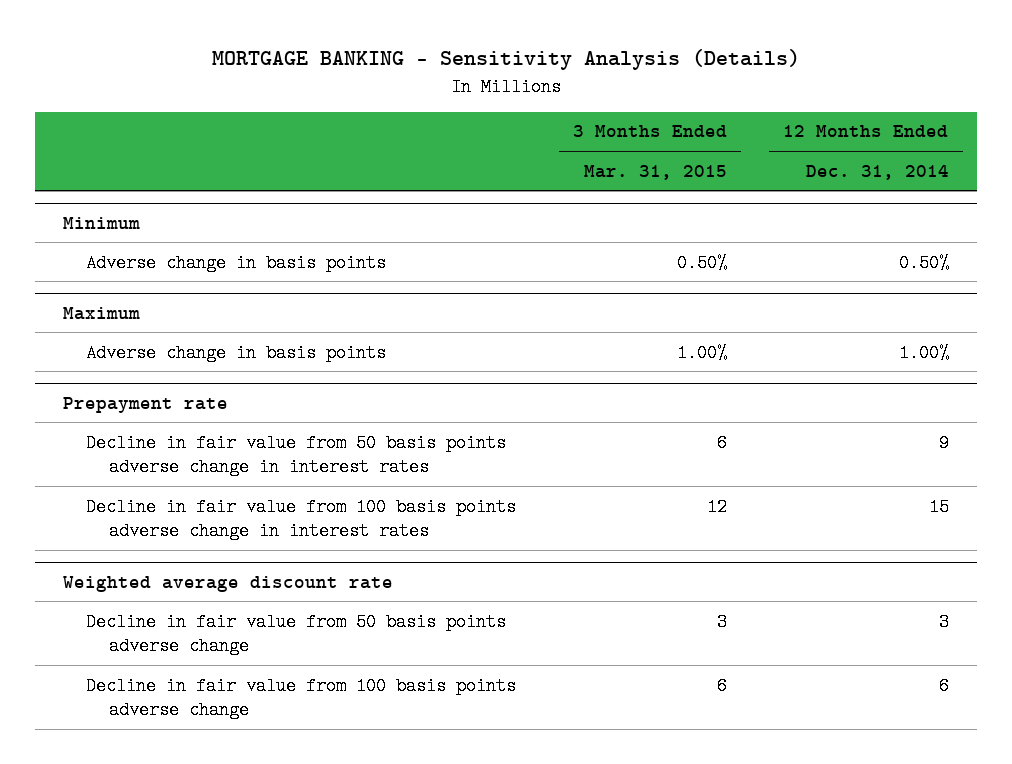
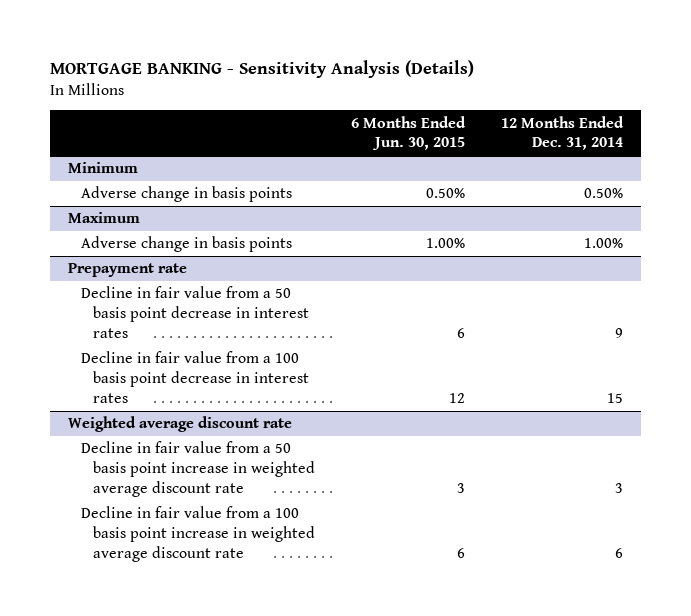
- | 3 Months Ended Mar. 31, 2015 | 12 Months Ended Dec. 31, 2014
+ | 6 Months Ended Jun. 30, 2015 | 12 Months Ended Dec. 31, 2014
@ Prepayment rate
- Decline in fair value from 50 basis points adverse change in interest rates | 6 | 9
- Decline in fair value from 100 basis points adverse change in interest rates | 12 | 15
+ Decline in fair value from a 50 basis point decrease in interest rates | 6 | 9
+ Decline in fair value from a 100 basis point decrease in interest rates | 12 | 15
@ Weighted average discount rate
- Decline in fair value from 50 basis points adverse change | 3 | 3
- Decline in fair value from 100 basis points adverse change | 6 | 6
+ Decline in fair value from a 50 basis point increase in weighted average discount rate | 3 | 3
+ Decline in fair value from a 100 basis point increase in weighted average discount rate | 6 | 6

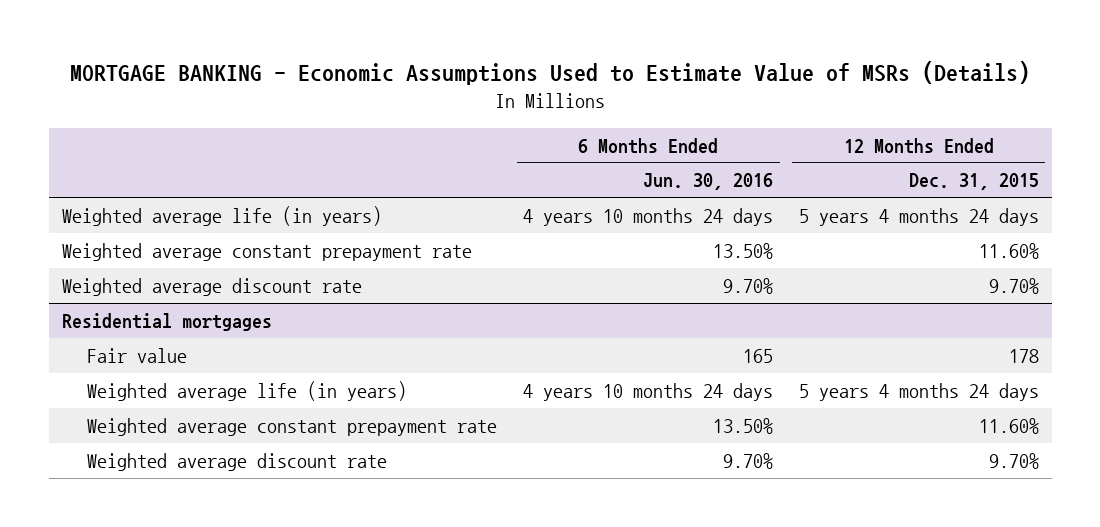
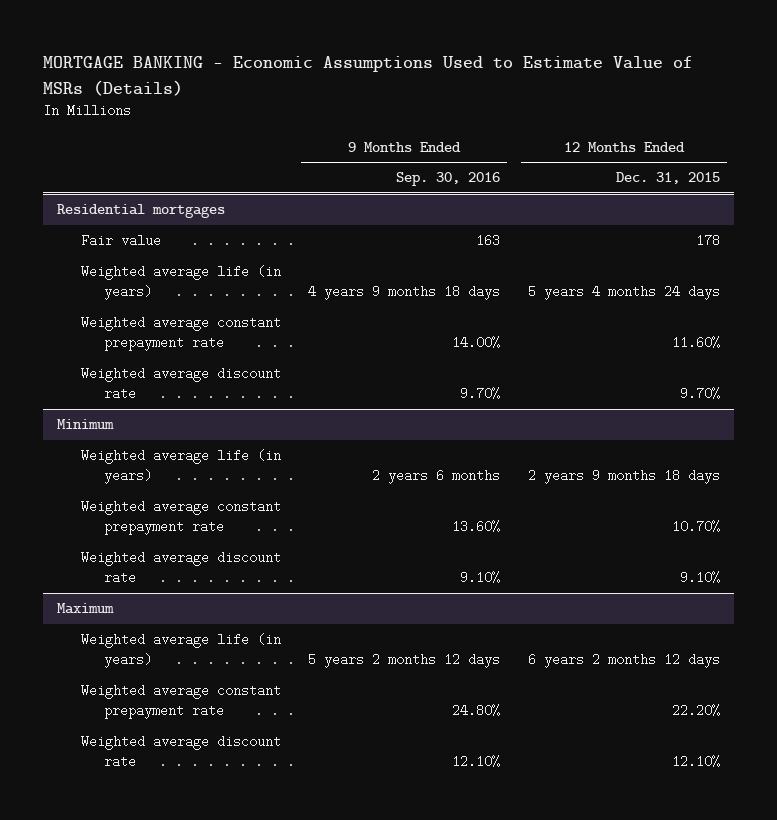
- | 6 Months Ended Jun. 30, 2016 | 12 Months Ended Dec. 31, 2015
+ | 9 Months Ended Sep. 30, 2016 | 12 Months Ended Dec. 31, 2015
- Weighted average life (in years) | 4 years 10 months 24 days | 5 years 4 months 24 days
- Weighted average constant prepayment rate | 13.50% | 11.60%
- Weighted average discount rate | 9.70% | 9.70%
+ Minimum
+ Weighted average life (in years) | 2 years 6 months | 2 years 9 months 18 days
+ Weighted average constant prepayment rate | 13.60% | 10.70%
+ Weighted average discount rate | 9.10% | 9.10%
+ Maximum
+ Weighted average life (in years) | 5 years 2 months 12 days | 6 years 2 months 12 days
+ Weighted average constant prepayment rate | 24.80% | 22.20%
+ Weighted average discount rate | 12.10% | 12.10%

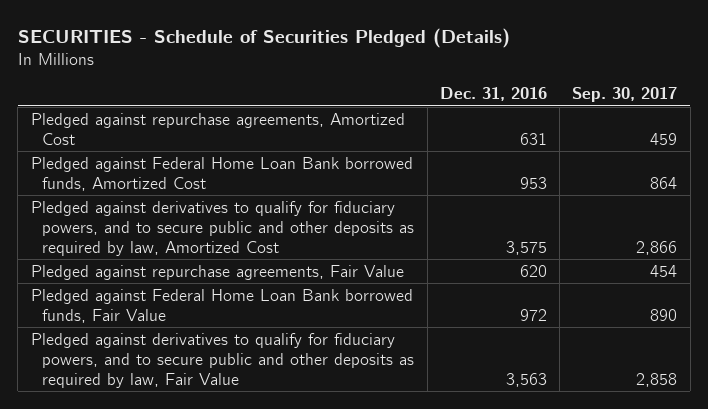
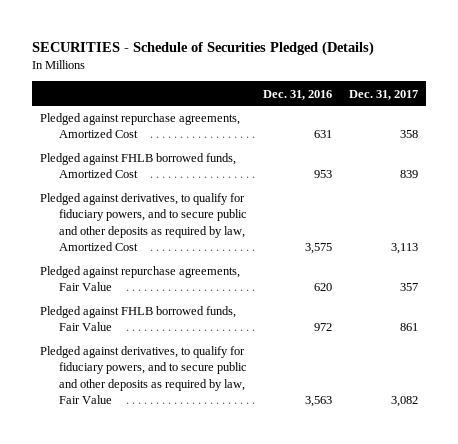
- | Dec. 31, 2016 | Sep. 30, 2017
+ | Dec. 31, 2016 | Dec. 31, 2017
- Pledged against Federal Home Loan Bank borrowed funds, Amortized Cost | 953 | 864
- Pledged against derivatives to qualify for fiduciary powers, and to secure public and other deposits as required by law, Amortized Cost | 3,575 | 2,866
+ Pledged against FHLB borrowed funds, Amortized Cost | 953 | 839
+ Pledged against derivatives, to qualify for fiduciary powers, and to secure public and other deposits as required by law, Amortized Cost | 3,575 | 3,113
- Pledged against Federal Home Loan Bank borrowed funds, Fair Value | 972 | 890
- Pledged against derivatives to qualify for fiduciary powers, and to secure public and other deposits as required by law, Fair Value | 3,563 | 2,858
+ Pledged against FHLB borrowed funds, Fair Value | 972 | 861
+ Pledged against derivatives, to qualify for fiduciary powers, and to secure public and other deposits as required by law, Fair Value | 3,563 | 3,082

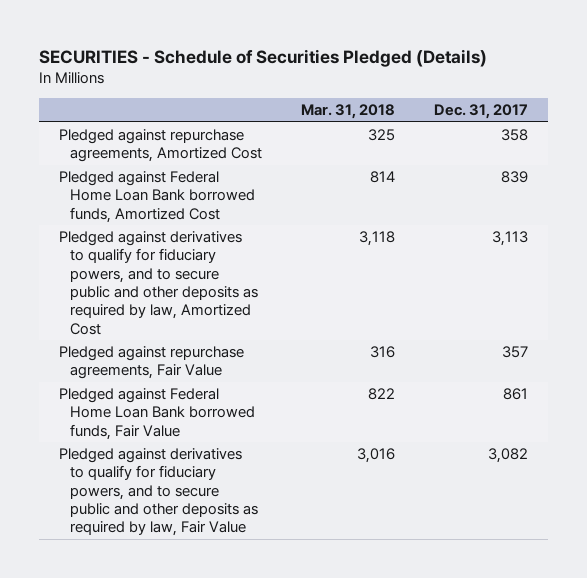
- | Dec. 31, 2016 | Dec. 31, 2017
+ | Mar. 31, 2018 | Dec. 31, 2017
- Pledged against FHLB borrowed funds, Amortized Cost | 953 | 839
- Pledged against derivatives, to qualify for fiduciary powers, and to secure public and other deposits as required by law, Amortized Cost | 3,575 | 3,113
+ Pledged against Federal Home Loan Bank borrowed funds, Amortized Cost | 814 | 839
+ Pledged against derivatives to qualify for fiduciary powers, and to secure public and other deposits as required by law, Amortized Cost | 3,118 | 3,113
- Pledged against FHLB borrowed funds, Fair Value | 972 | 861
- Pledged against derivatives, to qualify for fiduciary powers, and to secure public and other deposits as required by law, Fair Value | 3,563 | 3,082
+ Pledged against Federal Home Loan Bank borrowed funds, Fair Value | 822 | 861
+ Pledged against derivatives to qualify for fiduciary powers, and to secure public and other deposits as required by law, Fair Value | 3,016 | 3,082

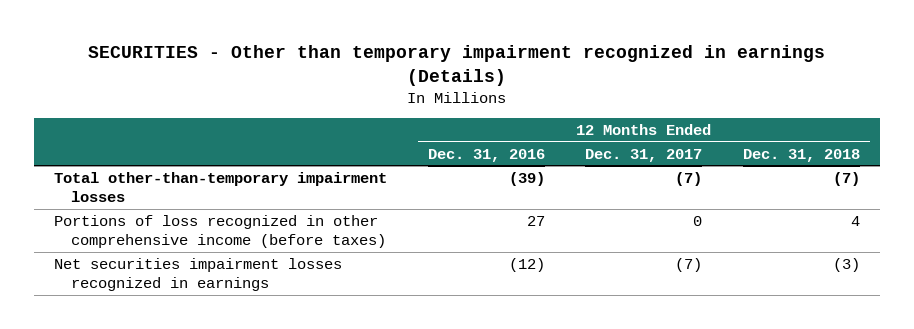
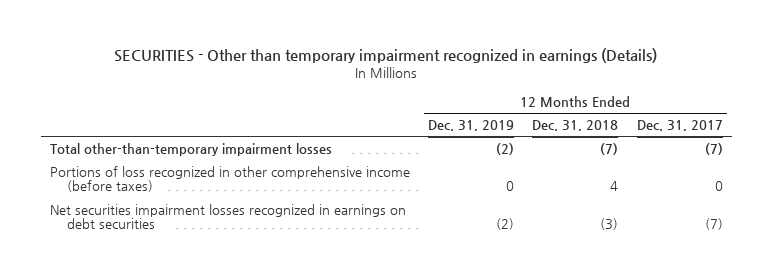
- | 12 Months Ended Dec. 31, 2016 | 12 Months Ended Dec. 31, 2017 | 12 Months Ended Dec. 31, 2018
+ | 12 Months Ended Dec. 31, 2019 | 12 Months Ended Dec. 31, 2018 | 12 Months Ended Dec. 31, 2017
- Net securities impairment losses recognized in earnings | (12) | (7) | (3)
+ Net securities impairment losses recognized in earnings on debt securities | (2) | (3) | (7)

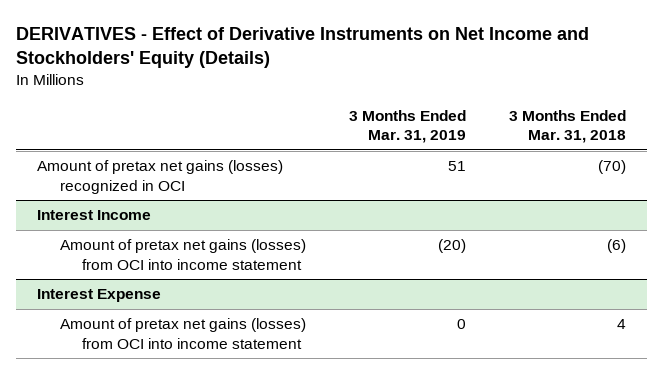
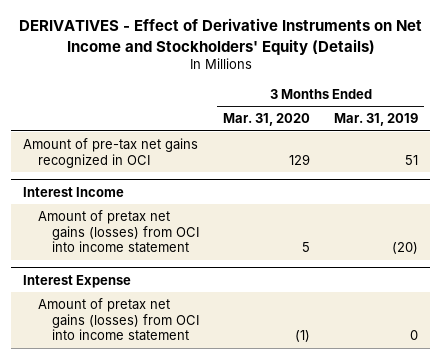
- | 3 Months Ended Mar. 31, 2019 | 3 Months Ended Mar. 31, 2018
+ | 3 Months Ended Mar. 31, 2020 | 3 Months Ended Mar. 31, 2019
- Amount of pretax net gains (losses) recognized in OCI | 51 | (70)
+ Amount of pre-tax net gains recognized in OCI | 129 | 51

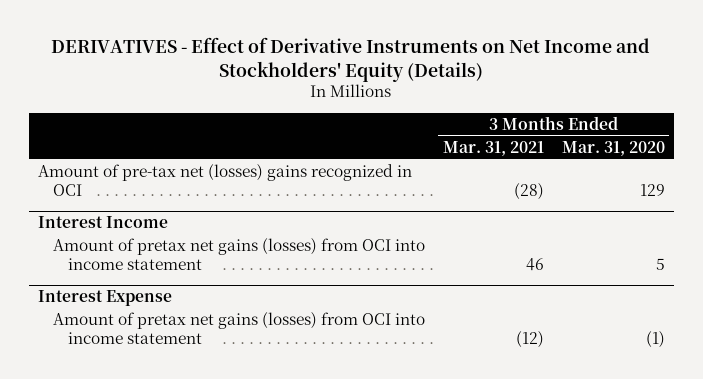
- | 3 Months Ended Mar. 31, 2020 | 3 Months Ended Mar. 31, 2019
+ | 3 Months Ended Mar. 31, 2021 | 3 Months Ended Mar. 31, 2020
- Amount of pre-tax net gains recognized in OCI | 129 | 51
+ Amount of pre-tax net (losses) gains recognized in OCI | (28) | 129

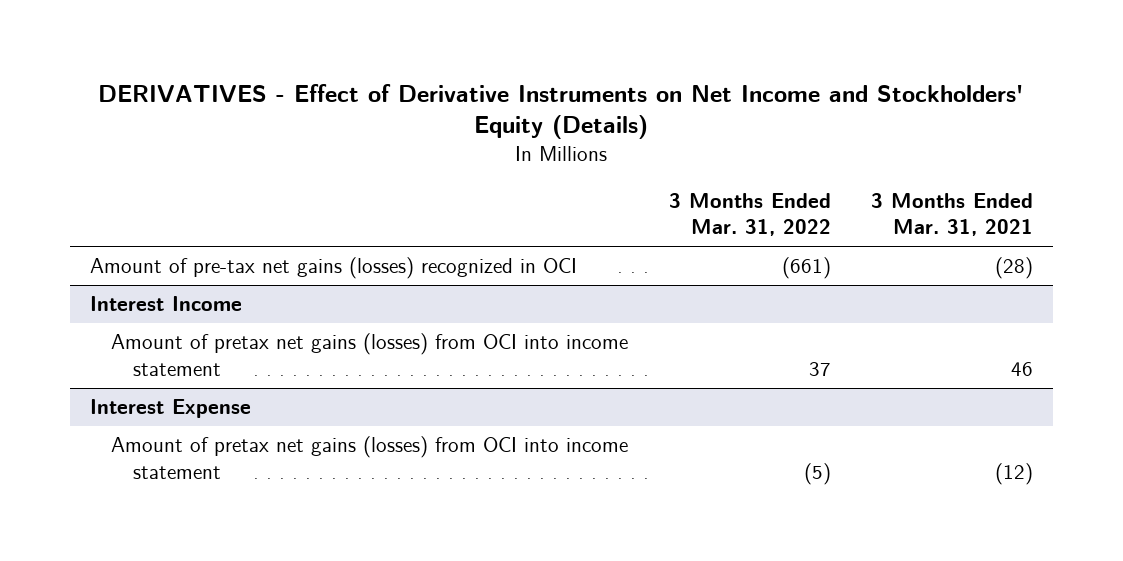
- | 3 Months Ended Mar. 31, 2021 | 3 Months Ended Mar. 31, 2020
+ | 3 Months Ended Mar. 31, 2022 | 3 Months Ended Mar. 31, 2021
- Amount of pre-tax net (losses) gains recognized in OCI | (28) | 129
+ Amount of pre-tax net gains (losses) recognized in OCI | (661) | (28)

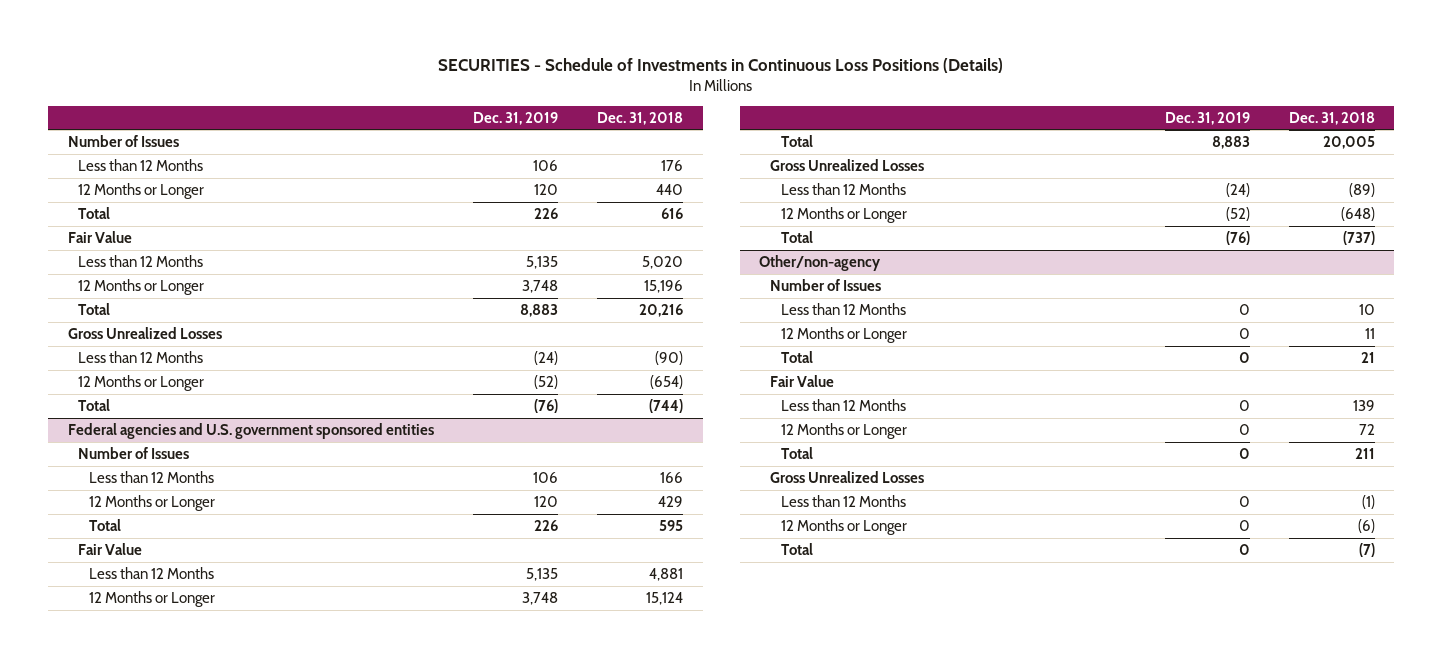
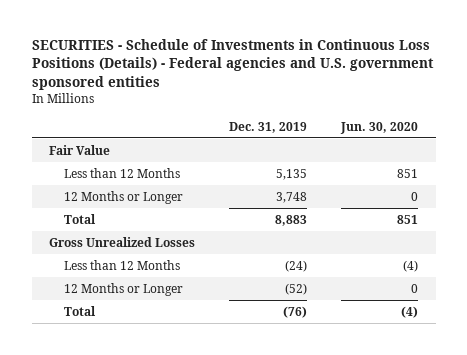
- SECURITIES - Schedule of Investments in Continuous Loss Positions (Details)
+ SECURITIES - Schedule of Investments in Continuous Loss Positions (Details) - Federal agencies and U.S. government sponsored entities
- | Dec. 31, 2019 | Dec. 31, 2018
+ | Dec. 31, 2019 | Jun. 30, 2020
- Number of Issues
- Less than 12 Months | 106 | 176
- 12 Months or Longer | 120 | 440
- Total | 226 | 616
- Federal agencies and U.S. government sponsored entities
- Number of Issues
- Less than 12 Months | 106 | 166
- 12 Months or Longer | 120 | 429
- Total | 226 | 595
- Fair Value
- Less than 12 Months | 5,135 | 4,881
- 12 Months or Longer | 3,748 | 15,124
- Total | 8,883 | 20,005
- Gross Unrealized Losses
- Less than 12 Months | (24) | (89)
- 12 Months or Longer | (52) | (648)
- Total | (76) | (737)
- Other/non-agency
- Number of Issues
- Less than 12 Months | 0 | 10
- 12 Months or Longer | 0 | 11
- Total | 0 | 21
- Fair Value
- Less than 12 Months | 0 | 139
- 12 Months or Longer | 0 | 72
- Total | 0 | 211
- Gross Unrealized Losses
- Less than 12 Months | 0 | (1)
- 12 Months or Longer | 0 | (6)
- Total | 0 | (7)

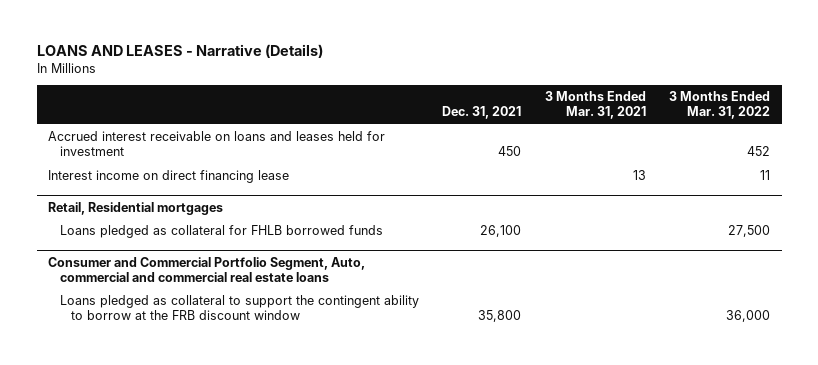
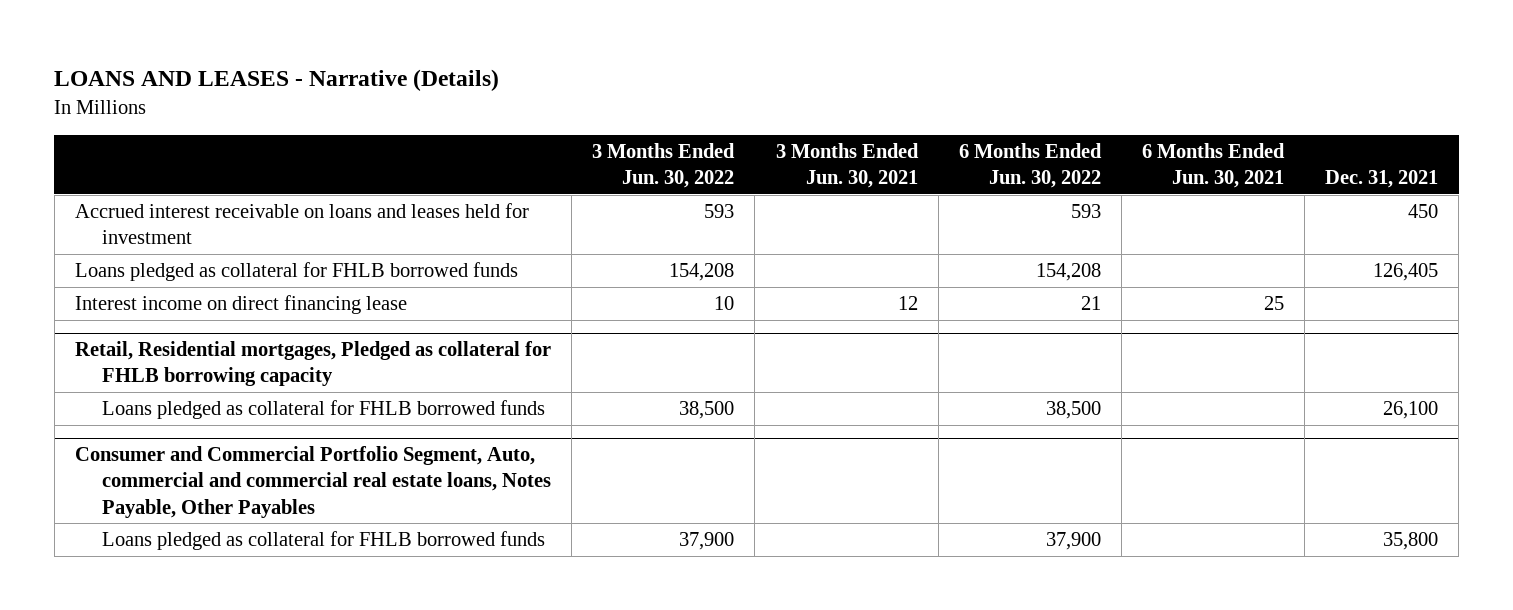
- | Dec. 31, 2021 | 3 Months Ended Mar. 31, 2021 | 3 Months Ended Mar. 31, 2022
+ | 3 Months Ended Jun. 30, 2022 | 3 Months Ended Jun. 30, 2021 | 6 Months Ended Jun. 30, 2022 | 6 Months Ended Jun. 30, 2021 | Dec. 31, 2021
+ Loans pledged as collateral for FHLB borrowed funds | 154,208 | | 154,208 | | 126,405
- Retail, Residential mortgages
+ Retail, Residential mortgages, Pledged as collateral for FHLB borrowing capacity
- Consumer and Commercial Portfolio Segment, Auto, commercial and commercial real estate loans
- Loans pledged as collateral to support the contingent ability to borrow at the FRB discount window | 35,800 | | 36,000
+ Consumer and Commercial Portfolio Segment, Auto, commercial and commercial real estate loans, Notes Payable, Other Payables
+ Loans pledged as collateral for FHLB borrowed funds | 37,900 | | 37,900 | | 35,800

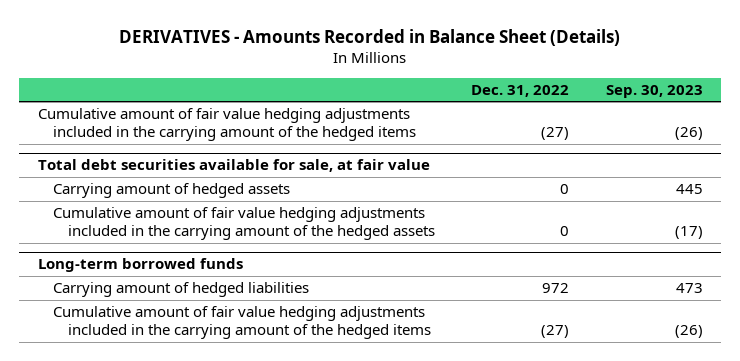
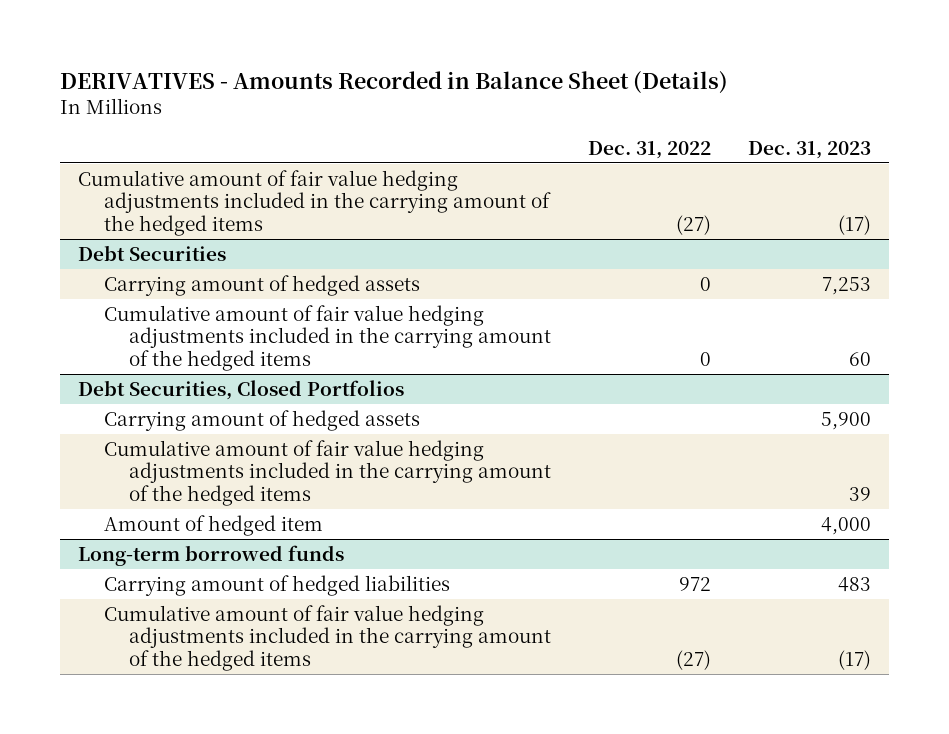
- | Dec. 31, 2022 | Sep. 30, 2023
+ | Dec. 31, 2022 | Dec. 31, 2023
- Total debt securities available for sale, at fair value
+ Debt Securities
- Cumulative amount of fair value hedging adjustments included in the carrying amount of the hedged assets | 0 | (17)
+ Cumulative amount of fair value hedging adjustments included in the carrying amount of the hedged items | 0 | 60
+ Debt Securities, Closed Portfolios
+ Carrying amount of hedged assets | | 5,900
+ Cumulative amount of fair value hedging adjustments included in the carrying amount of the hedged items | | 39
+ Amount of hedged item | | 4,000

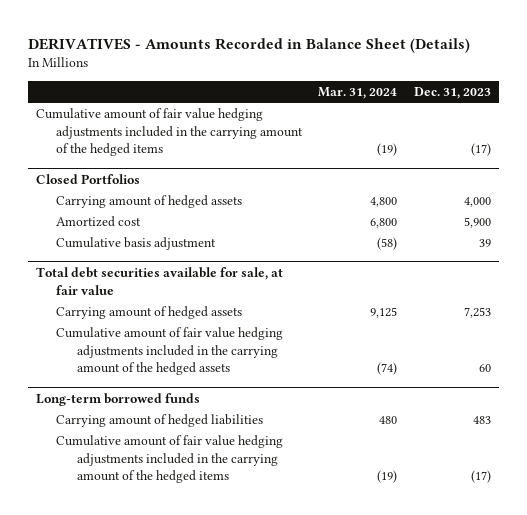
- | Dec. 31, 2022 | Dec. 31, 2023
+ | Mar. 31, 2024 | Dec. 31, 2023
- Debt Securities
+ Closed Portfolios
+ Carrying amount of hedged assets | 4,800 | 4,000
+ Amortized cost | 6,800 | 5,900
+ Cumulative basis adjustment | (58) | 39
+ Total debt securities available for sale, at fair value
- Cumulative amount of fair value hedging adjustments included in the carrying amount of the hedged items | 0 | 60
- Debt Securities, Closed Portfolios
- Carrying amount of hedged assets | | 5,900
- Cumulative amount of fair value hedging adjustments included in the carrying amount of the hedged items | | 39
- Amount of hedged item | | 4,000
+ Cumulative amount of fair value hedging adjustments included in the carrying amount of the hedged assets | (74) | 60

